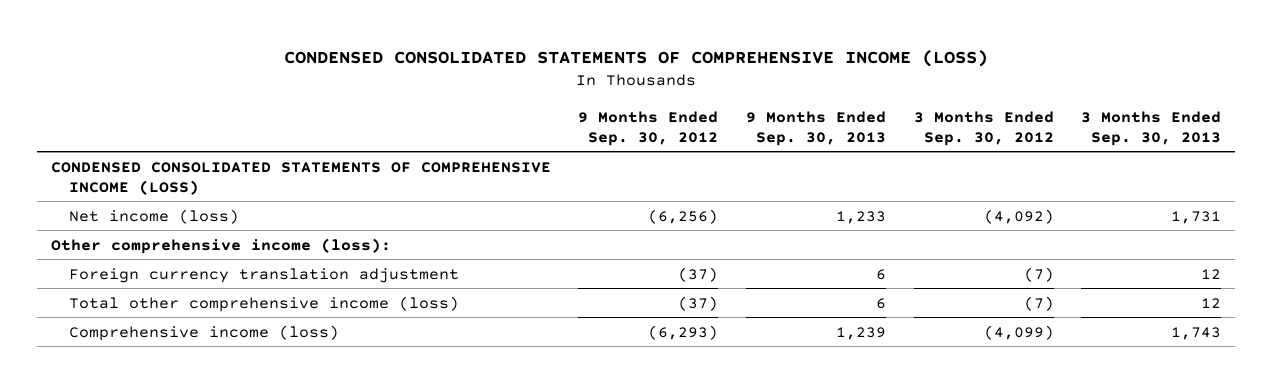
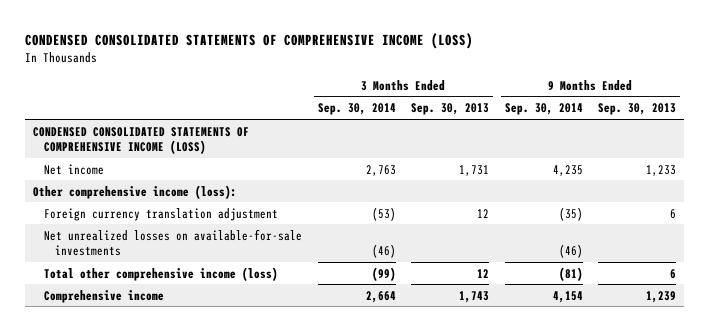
- | 9 Months Ended Sep. 30, 2012 | 9 Months Ended Sep. 30, 2013 | 3 Months Ended Sep. 30, 2012 | 3 Months Ended Sep. 30, 2013
+ | 3 Months Ended Sep. 30, 2014 | 3 Months Ended Sep. 30, 2013 | 9 Months Ended Sep. 30, 2014 | 9 Months Ended Sep. 30, 2013
- Net income (loss) | (6,256) | 1,233 | (4,092) | 1,731
+ Net income | 2,763 | 1,731 | 4,235 | 1,233
+ Net unrealized losses on available-for-sale investments | (46) | | (46) |
- Comprehensive income (loss) | (6,293) | 1,239 | (4,099) | 1,743
+ Comprehensive income | 2,664 | 1,743 | 4,154 | 1,239

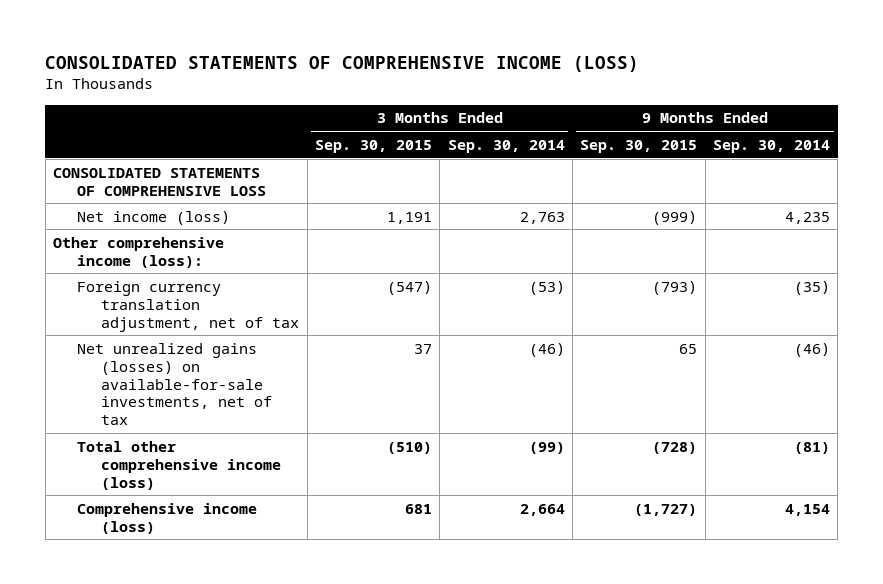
- CONDENSED CONSOLIDATED STATEMENTS OF COMPREHENSIVE INCOME (LOSS)
+ CONSOLIDATED STATEMENTS OF COMPREHENSIVE INCOME (LOSS)
- | 3 Months Ended Sep. 30, 2014 | 3 Months Ended Sep. 30, 2013 | 9 Months Ended Sep. 30, 2014 | 9 Months Ended Sep. 30, 2013
+ | 3 Months Ended Sep. 30, 2015 | 3 Months Ended Sep. 30, 2014 | 9 Months Ended Sep. 30, 2015 | 9 Months Ended Sep. 30, 2014
- CONDENSED CONSOLIDATED STATEMENTS OF COMPREHENSIVE INCOME (LOSS)
- Net income | 2,763 | 1,731 | 4,235 | 1,233
+ CONSOLIDATED STATEMENTS OF COMPREHENSIVE LOSS
+ Net income (loss) | 1,191 | 2,763 | (999) | 4,235
- Foreign currency translation adjustment | (53) | 12 | (35) | 6
- Net unrealized losses on available-for-sale investments | (46) | | (46) |
+ Foreign currency translation adjustment, net of tax | (547) | (53) | (793) | (35)
+ Net unrealized gains (losses) on available-for-sale investments, net of tax | 37 | (46) | 65 | (46)
- Comprehensive income | 2,664 | 1,743 | 4,154 | 1,239
+ Comprehensive income (loss) | 681 | 2,664 | (1,727) | 4,154

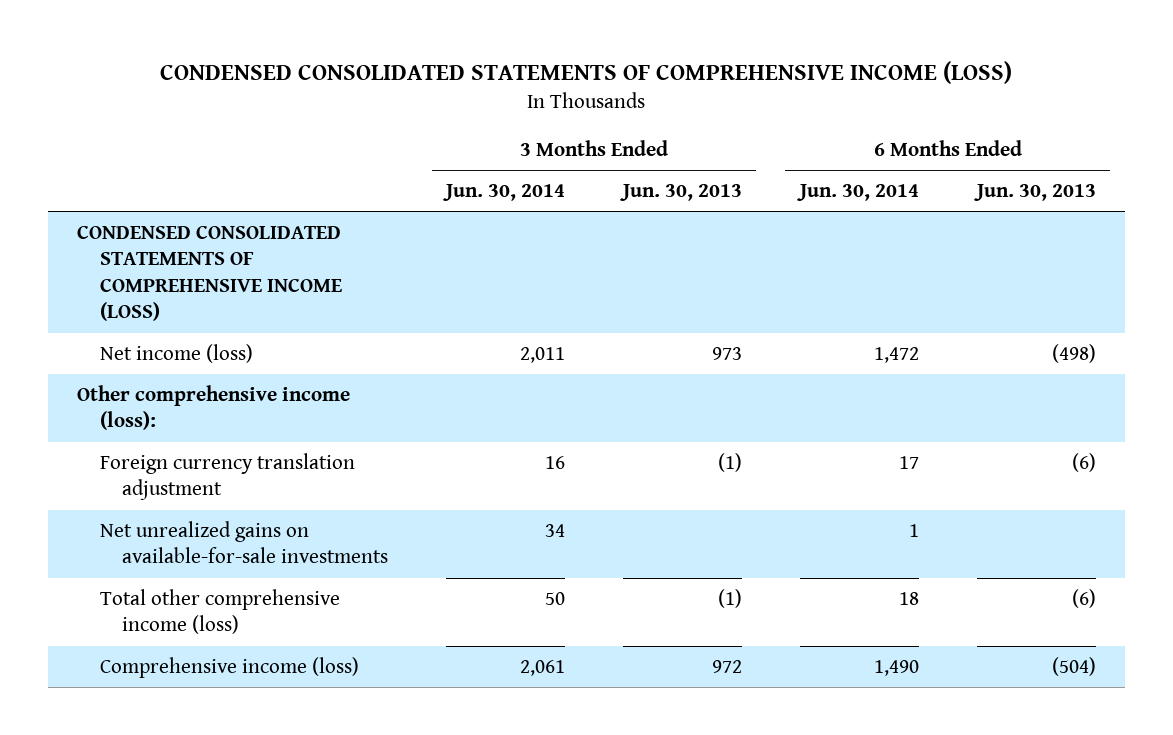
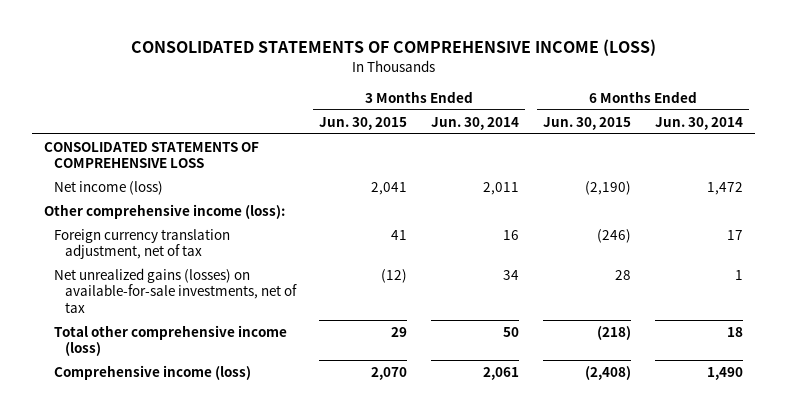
- CONDENSED CONSOLIDATED STATEMENTS OF COMPREHENSIVE INCOME (LOSS)
+ CONSOLIDATED STATEMENTS OF COMPREHENSIVE INCOME (LOSS)
- | 3 Months Ended Jun. 30, 2014 | 3 Months Ended Jun. 30, 2013 | 6 Months Ended Jun. 30, 2014 | 6 Months Ended Jun. 30, 2013
+ | 3 Months Ended Jun. 30, 2015 | 3 Months Ended Jun. 30, 2014 | 6 Months Ended Jun. 30, 2015 | 6 Months Ended Jun. 30, 2014
- CONDENSED CONSOLIDATED STATEMENTS OF COMPREHENSIVE INCOME (LOSS)
+ CONSOLIDATED STATEMENTS OF COMPREHENSIVE LOSS
- Foreign currency translation adjustment | 16 | (1) | 17 | (6)
- Net unrealized gains on available-for-sale investments | 34 | | 1 |
+ Foreign currency translation adjustment, net of tax | 41 | 16 | (246) | 17
+ Net unrealized gains (losses) on available-for-sale investments, net of tax | (12) | 34 | 28 | 1

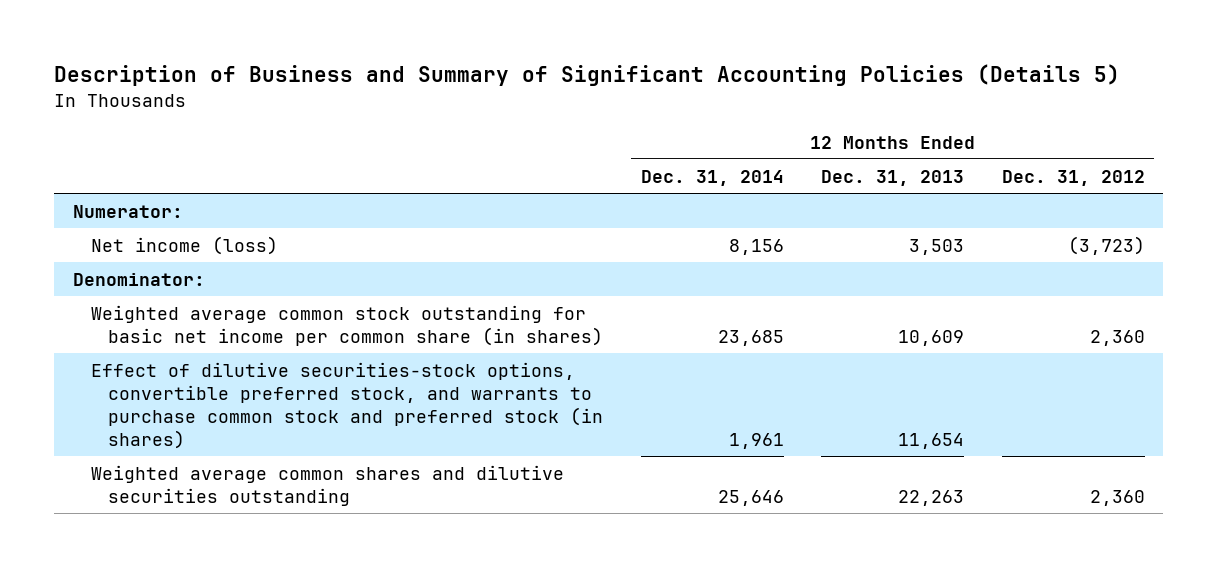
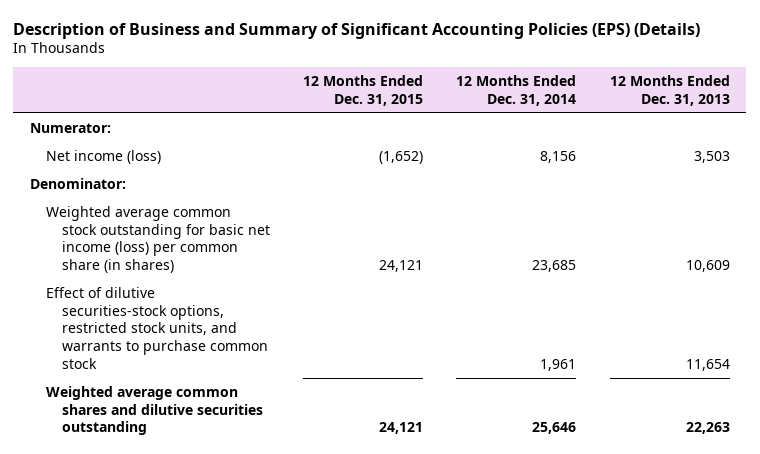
- Description of Business and Summary of Significant Accounting Policies (Details 5)
+ Description of Business and Summary of Significant Accounting Policies (EPS) (Details)
- | 12 Months Ended Dec. 31, 2014 | 12 Months Ended Dec. 31, 2013 | 12 Months Ended Dec. 31, 2012
+ | 12 Months Ended Dec. 31, 2015 | 12 Months Ended Dec. 31, 2014 | 12 Months Ended Dec. 31, 2013
- Weighted average common stock outstanding for basic net income per common share (in shares) | 23,685 | 10,609 | 2,360
- Effect of dilutive securities-stock options, convertible preferred stock, and warrants to purchase common stock and preferred stock (in shares) | 1,961 | 11,654 |
+ Weighted average common stock outstanding for basic net income (loss) per common share (in shares) | 24,121 | 23,685 | 10,609
+ Effect of dilutive securities-stock options, restricted stock units, and warrants to purchase common stock | | 1,961 | 11,654

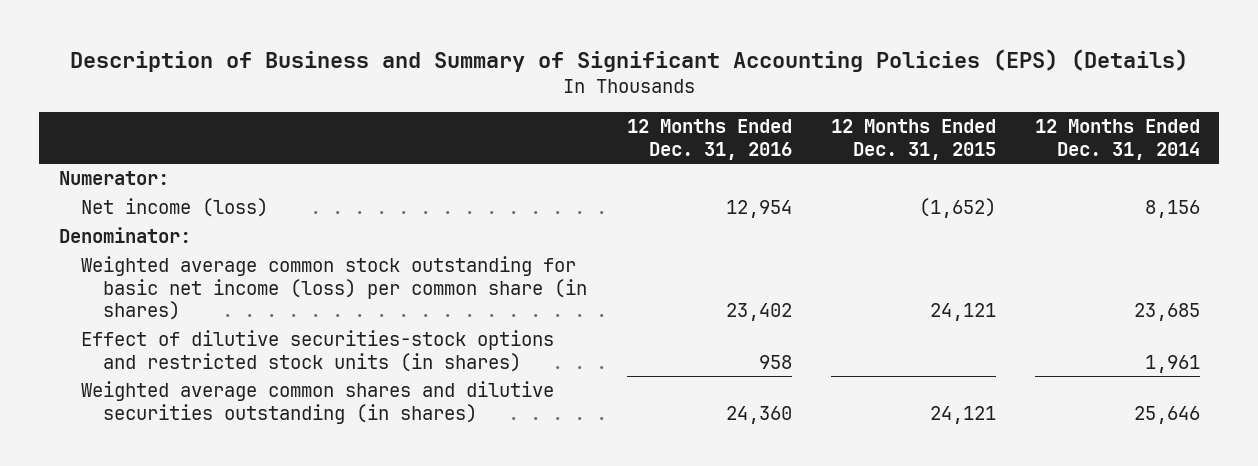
- | 12 Months Ended Dec. 31, 2015 | 12 Months Ended Dec. 31, 2014 | 12 Months Ended Dec. 31, 2013
+ | 12 Months Ended Dec. 31, 2016 | 12 Months Ended Dec. 31, 2015 | 12 Months Ended Dec. 31, 2014
- Effect of dilutive securities-stock options, restricted stock units, and warrants to purchase common stock | | 1,961 | 11,654
- Weighted average common shares and dilutive securities outstanding | 24,121 | 25,646 | 22,263
+ Effect of dilutive securities-stock options and restricted stock units (in shares) | 958 | | 1,961
+ Weighted average common shares and dilutive securities outstanding (in shares) | 24,360 | 24,121 | 25,646

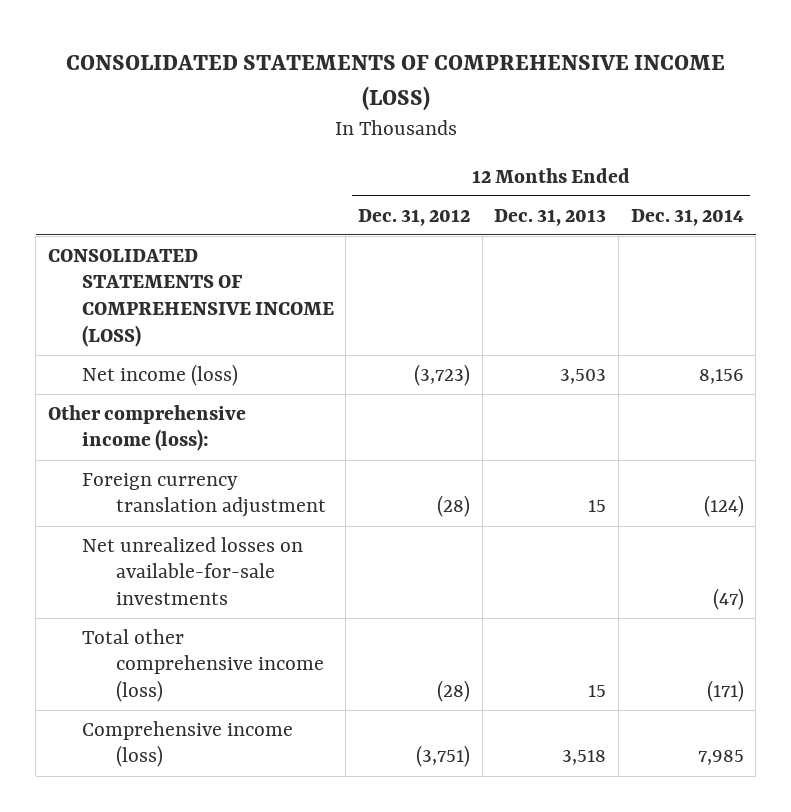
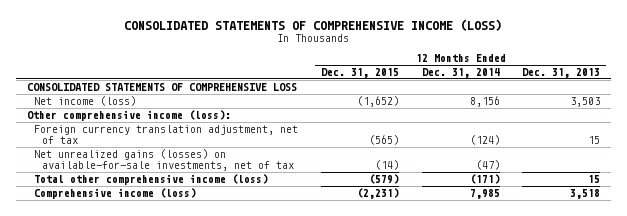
- | 12 Months Ended Dec. 31, 2012 | 12 Months Ended Dec. 31, 2013 | 12 Months Ended Dec. 31, 2014
+ | 12 Months Ended Dec. 31, 2015 | 12 Months Ended Dec. 31, 2014 | 12 Months Ended Dec. 31, 2013
- CONSOLIDATED STATEMENTS OF COMPREHENSIVE INCOME (LOSS)
+ CONSOLIDATED STATEMENTS OF COMPREHENSIVE LOSS
- Foreign currency translation adjustment | (28) | 15 | (124)
- Net unrealized losses on available-for-sale investments | | | (47)
+ Foreign currency translation adjustment, net of tax | (565) | (124) | 15
+ Net unrealized gains (losses) on available-for-sale investments, net of tax | (14) | (47) |

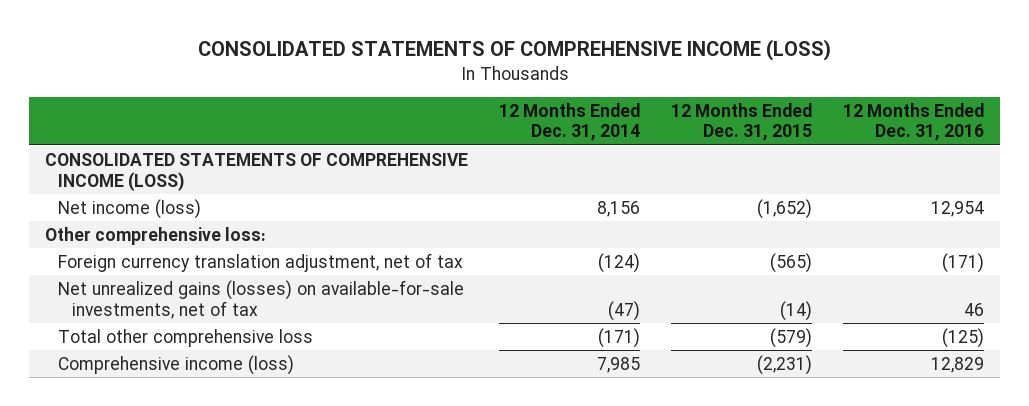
- | 12 Months Ended Dec. 31, 2015 | 12 Months Ended Dec. 31, 2014 | 12 Months Ended Dec. 31, 2013
+ | 12 Months Ended Dec. 31, 2014 | 12 Months Ended Dec. 31, 2015 | 12 Months Ended Dec. 31, 2016
- CONSOLIDATED STATEMENTS OF COMPREHENSIVE LOSS
+ CONSOLIDATED STATEMENTS OF COMPREHENSIVE INCOME (LOSS)
- Other comprehensive income (loss):
+ Other comprehensive loss:
- Total other comprehensive income (loss) | (579) | (171) | 15
+ Total other comprehensive loss | (171) | (579) | (125)

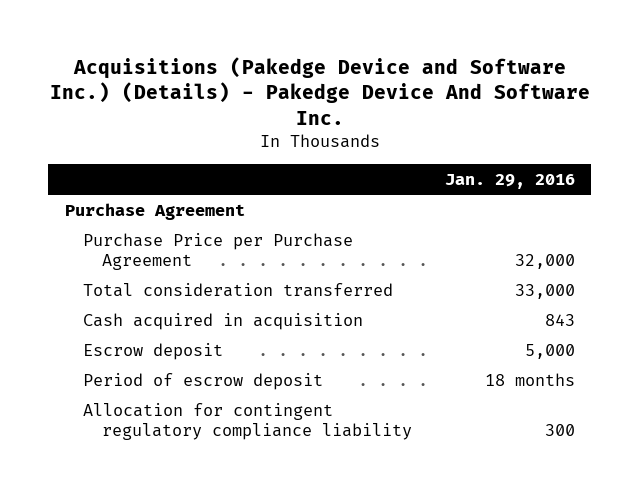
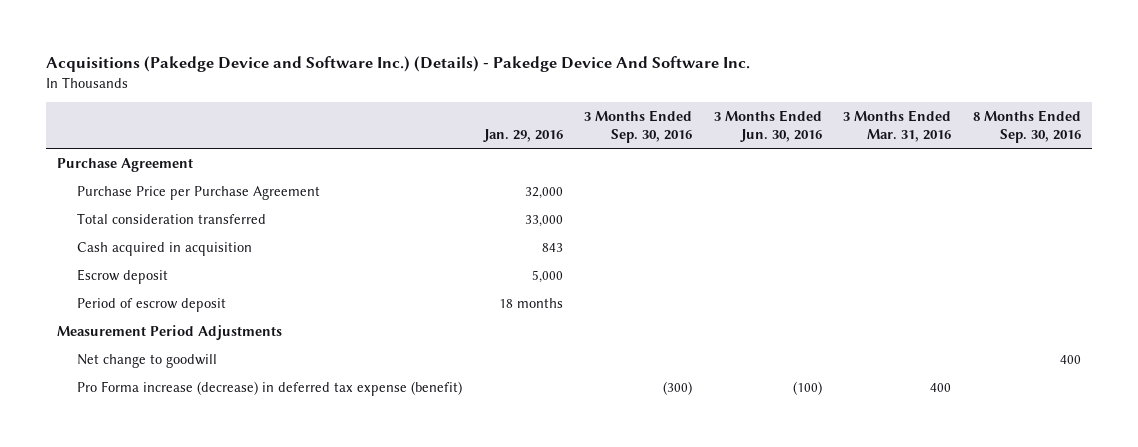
- | Jan. 29, 2016
+ | Jan. 29, 2016 | 3 Months Ended Sep. 30, 2016 | 3 Months Ended Jun. 30, 2016 | 3 Months Ended Mar. 31, 2016 | 8 Months Ended Sep. 30, 2016
- Allocation for contingent regulatory compliance liability | 300
+ Measurement Period Adjustments
+ Net change to goodwill | | | | | 400
+ Pro Forma increase (decrease) in deferred tax expense (benefit) | | (300) | (100) | 400 |

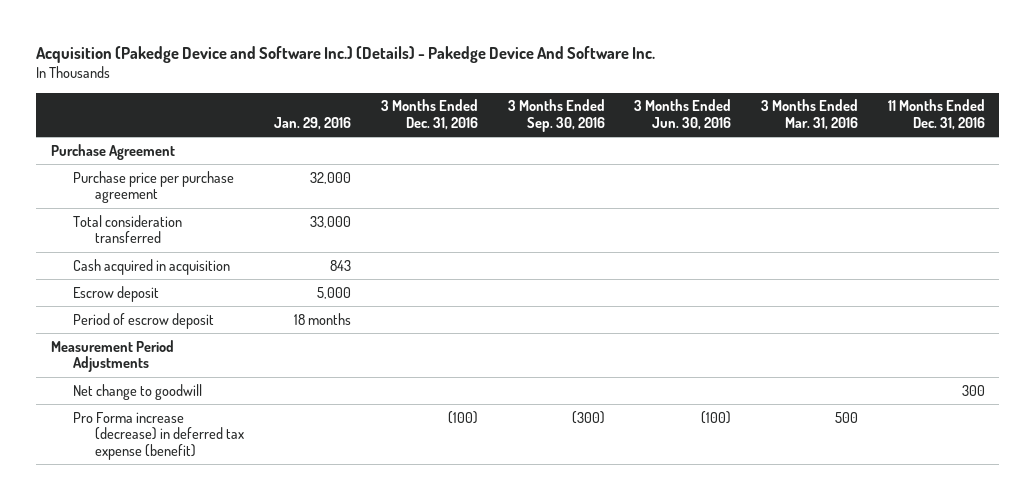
- Acquisitions (Pakedge Device and Software Inc.) (Details) - Pakedge Device And Software Inc.
+ Acquisition (Pakedge Device and Software Inc.) (Details) - Pakedge Device And Software Inc.
- | Jan. 29, 2016 | 3 Months Ended Sep. 30, 2016 | 3 Months Ended Jun. 30, 2016 | 3 Months Ended Mar. 31, 2016 | 8 Months Ended Sep. 30, 2016
+ | Jan. 29, 2016 | 3 Months Ended Dec. 31, 2016 | 3 Months Ended Sep. 30, 2016 | 3 Months Ended Jun. 30, 2016 | 3 Months Ended Mar. 31, 2016 | 11 Months Ended Dec. 31, 2016
- Purchase Price per Purchase Agreement | 32,000 | | | |
+ Purchase price per purchase agreement | 32,000 | | | | |
- Pro Forma increase (decrease) in deferred tax expense (benefit) | | (300) | (100) | 400 |
+ Pro Forma increase (decrease) in deferred tax expense (benefit) | | (100) | (300) | (100) | 500 |

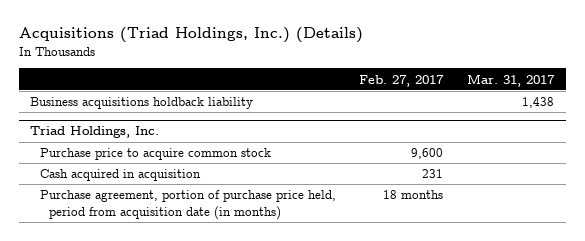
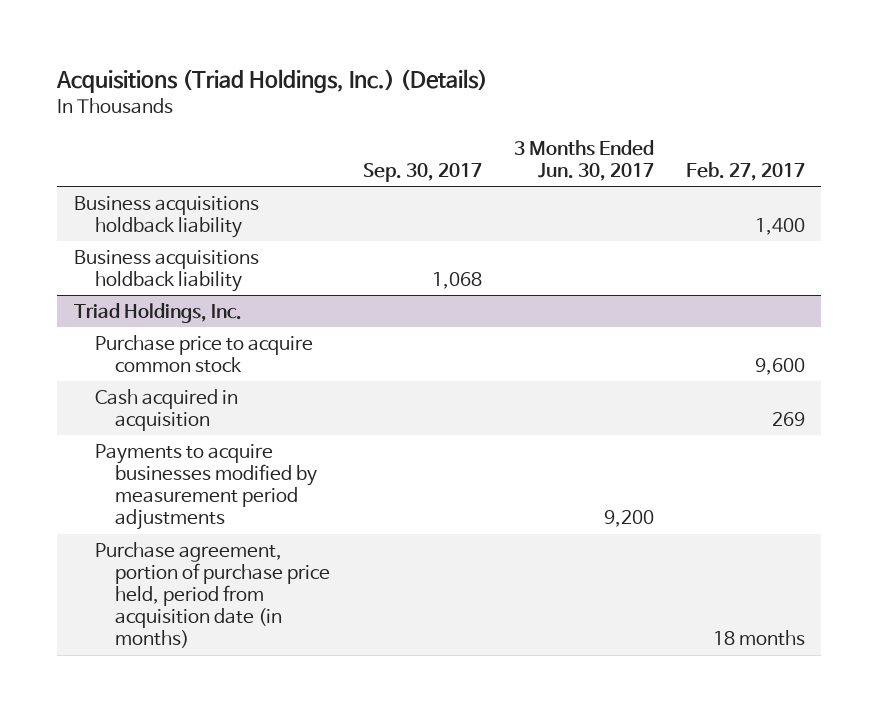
- | Feb. 27, 2017 | Mar. 31, 2017
+ | Sep. 30, 2017 | 3 Months Ended Jun. 30, 2017 | Feb. 27, 2017
+ Business acquisitions holdback liability | | | 1,400
@ Triad Holdings, Inc.
- Cash acquired in acquisition | 231 |
+ Cash acquired in acquisition | | | 269
+ Payments to acquire businesses modified by measurement period adjustments | | 9,200 |

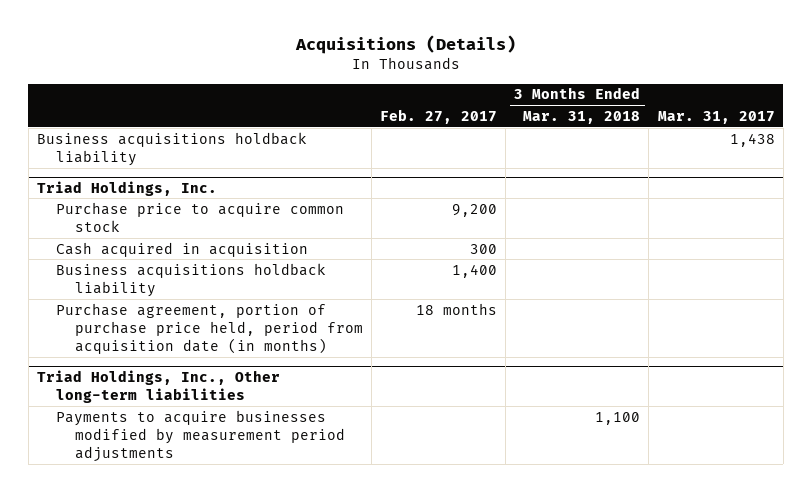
- Acquisitions (Triad Holdings, Inc.) (Details)
+ Acquisitions (Details)
- | Sep. 30, 2017 | 3 Months Ended Jun. 30, 2017 | Feb. 27, 2017
+ | Feb. 27, 2017 | 3 Months Ended Mar. 31, 2018 | Mar. 31, 2017
- Business acquisitions holdback liability | | | 1,400
@ Triad Holdings, Inc.
- Purchase price to acquire common stock | | | 9,600
- Cash acquired in acquisition | | | 269
- Payments to acquire businesses modified by measurement period adjustments | | 9,200 |
+ Purchase price to acquire common stock | 9,200 | |
+ Cash acquired in acquisition | 300 | |
+ Business acquisitions holdback liability | 1,400 | |
+ Triad Holdings, Inc., Other long-term liabilities
+ Payments to acquire businesses modified by measurement period adjustments | | 1,100 |

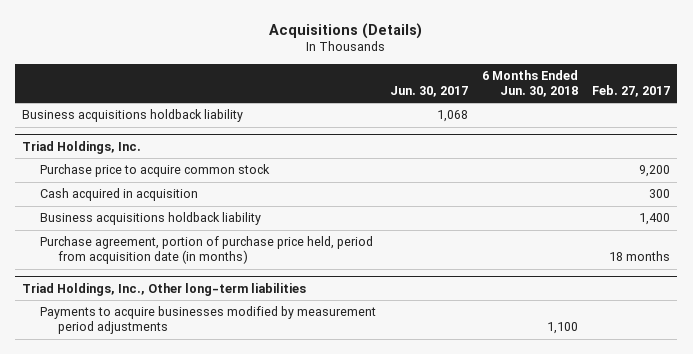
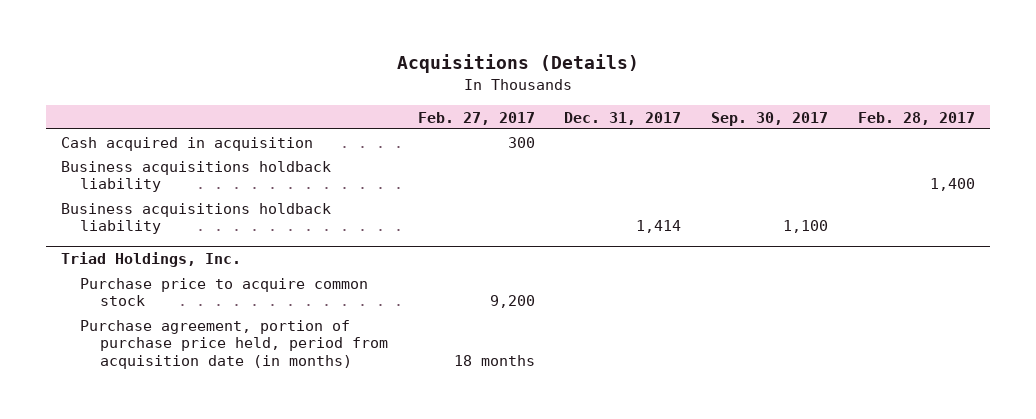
- | Jun. 30, 2017 | 6 Months Ended Jun. 30, 2018 | Feb. 27, 2017
+ | Feb. 27, 2017 | Dec. 31, 2017 | Sep. 30, 2017 | Feb. 28, 2017
+ Cash acquired in acquisition | 300 | | |
+ Business acquisitions holdback liability | | 1,414 | 1,100 |
@ Triad Holdings, Inc.
- Cash acquired in acquisition | | | 300
- Business acquisitions holdback liability | | | 1,400
- Triad Holdings, Inc., Other long-term liabilities
- Payments to acquire businesses modified by measurement period adjustments | | 1,100 |

